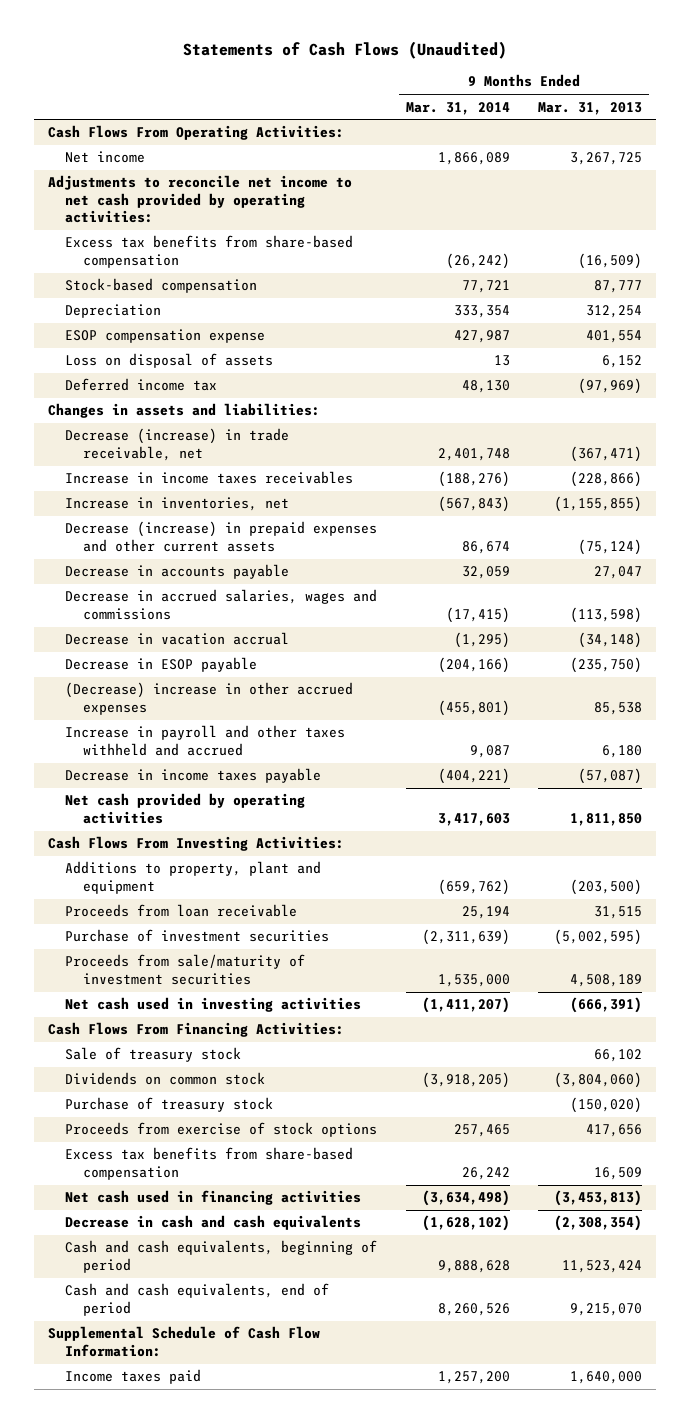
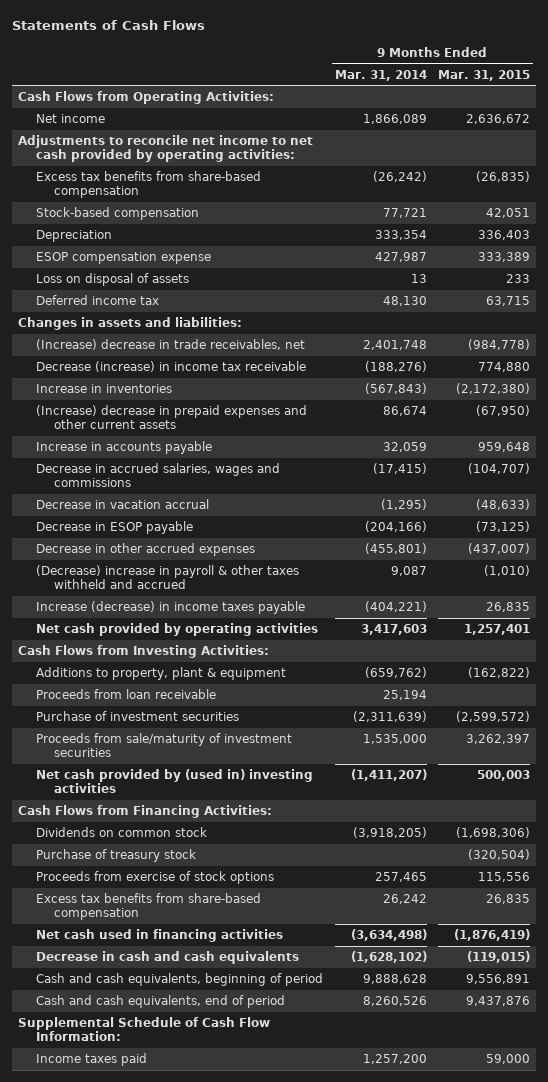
- Statements of Cash Flows (Unaudited)
+ Statements of Cash Flows
- | 9 Months Ended Mar. 31, 2014 | 9 Months Ended Mar. 31, 2013
+ | 9 Months Ended Mar. 31, 2014 | 9 Months Ended Mar. 31, 2015
- Cash Flows From Operating Activities:
+ Cash Flows from Operating Activities:
- Decrease (increase) in trade receivable, net | 2,401,748 | (367,471)
- Increase in income taxes receivables | (188,276) | (228,866)
- Increase in inventories, net | (567,843) | (1,155,855)
- Decrease (increase) in prepaid expenses and other current assets | 86,674 | (75,124)
- Decrease in accounts payable | 32,059 | 27,047
+ (Increase) decrease in trade receivables, net | 2,401,748 | (984,778)
+ Decrease (increase) in income tax receivable | (188,276) | 774,880
+ Increase in inventories | (567,843) | (2,172,380)
+ (Increase) decrease in prepaid expenses and other current assets | 86,674 | (67,950)
+ Increase in accounts payable | 32,059 | 959,648
- (Decrease) increase in other accrued expenses | (455,801) | 85,538
- Increase in payroll and other taxes withheld and accrued | 9,087 | 6,180
- Decrease in income taxes payable | (404,221) | (57,087)
+ Decrease in other accrued expenses | (455,801) | (437,007)
+ (Decrease) increase in payroll & other taxes withheld and accrued | 9,087 | (1,010)
+ Increase (decrease) in income taxes payable | (404,221) | 26,835
- Cash Flows From Investing Activities:
- Additions to property, plant and equipment | (659,762) | (203,500)
+ Cash Flows from Investing Activities:
+ Additions to property, plant & equipment | (659,762) | (162,822)
- Net cash used in investing activities | (1,411,207) | (666,391)
- Cash Flows From Financing Activities:
- Sale of treasury stock | | 66,102
+ Net cash provided by (used in) investing activities | (1,411,207) | 500,003
+ Cash Flows from Financing Activities:

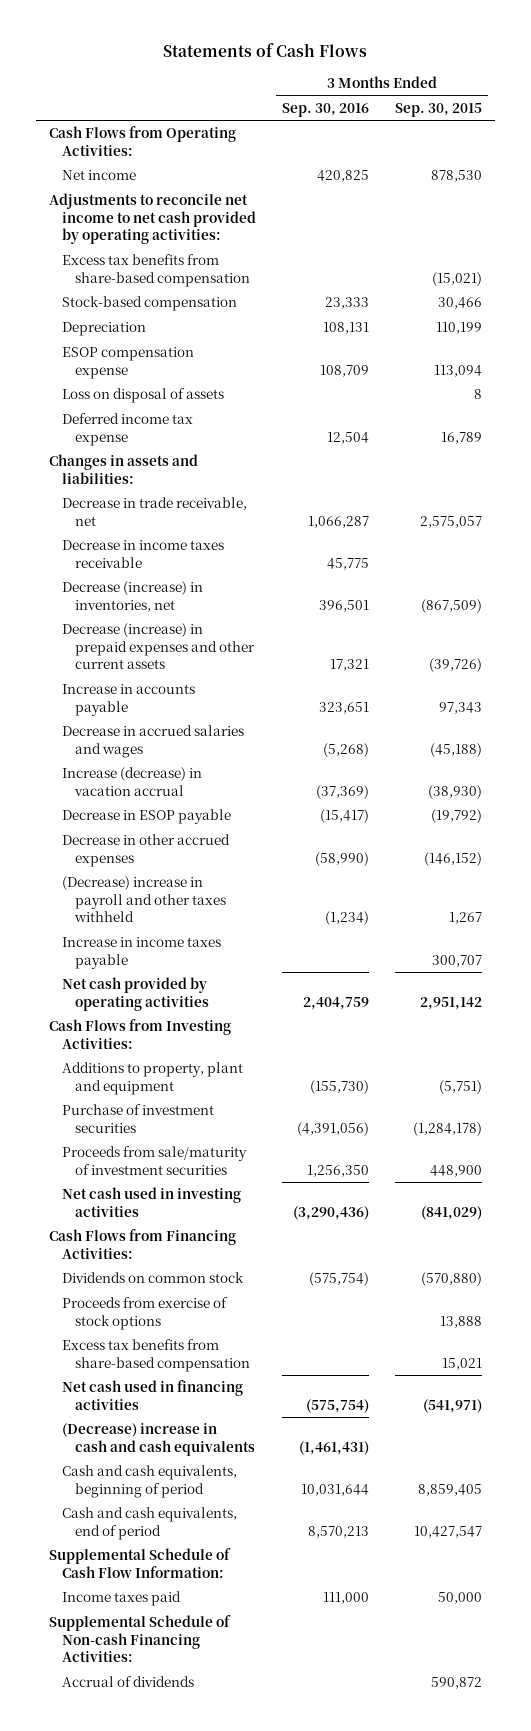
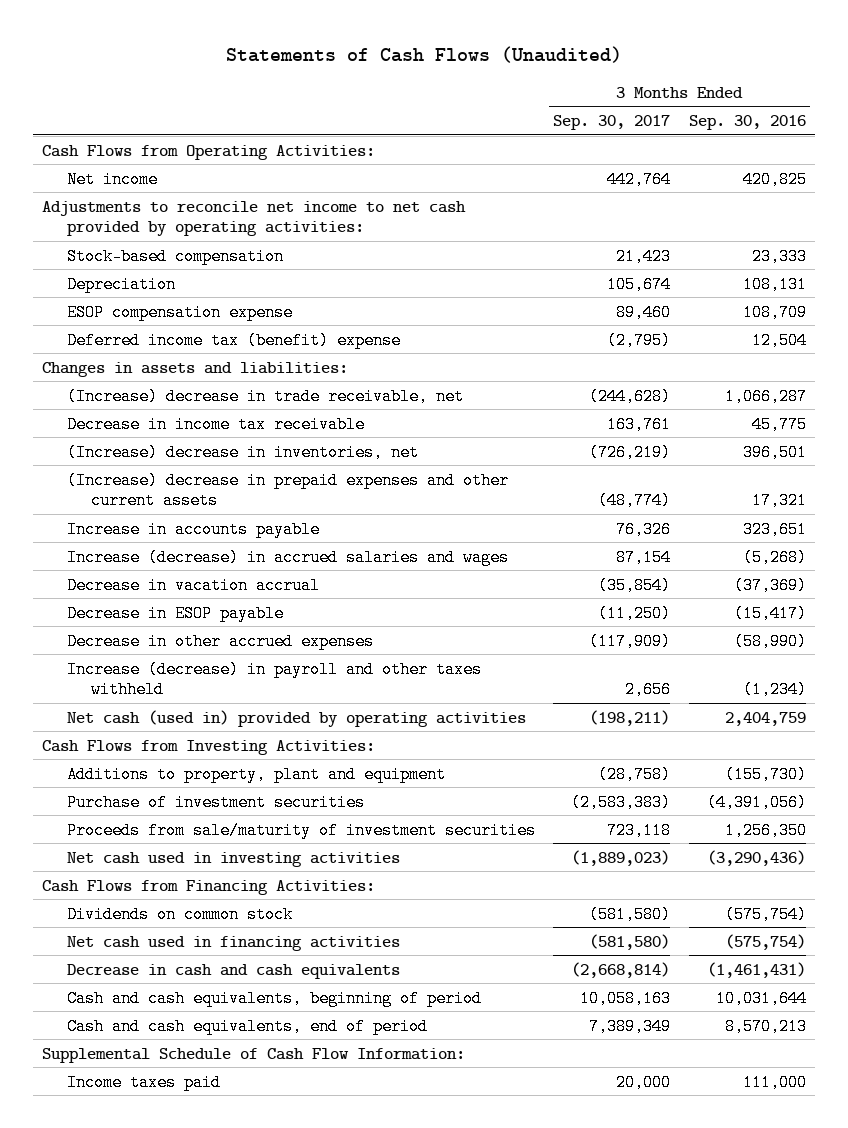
- Statements of Cash Flows
+ Statements of Cash Flows (Unaudited)
- | 3 Months Ended Sep. 30, 2016 | 3 Months Ended Sep. 30, 2015
+ | 3 Months Ended Sep. 30, 2017 | 3 Months Ended Sep. 30, 2016
- Excess tax benefits from share-based compensation | | (15,021)
- Loss on disposal of assets | | 8
- Deferred income tax expense | 12,504 | 16,789
+ Deferred income tax (benefit) expense | (2,795) | 12,504
- Decrease in trade receivable, net | 1,066,287 | 2,575,057
- Decrease in income taxes receivable | 45,775 |
- Decrease (increase) in inventories, net | 396,501 | (867,509)
- Decrease (increase) in prepaid expenses and other current assets | 17,321 | (39,726)
+ (Increase) decrease in trade receivable, net | (244,628) | 1,066,287
+ Decrease in income tax receivable | 163,761 | 45,775
+ (Increase) decrease in inventories, net | (726,219) | 396,501
+ (Increase) decrease in prepaid expenses and other current assets | (48,774) | 17,321
- Decrease in accrued salaries and wages | (5,268) | (45,188)
- Increase (decrease) in vacation accrual | (37,369) | (38,930)
+ Increase (decrease) in accrued salaries and wages | 87,154 | (5,268)
+ Decrease in vacation accrual | (35,854) | (37,369)
- (Decrease) increase in payroll and other taxes withheld | (1,234) | 1,267
- Increase in income taxes payable | | 300,707
- Net cash provided by operating activities | 2,404,759 | 2,951,142
+ Increase (decrease) in payroll and other taxes withheld | 2,656 | (1,234)
+ Net cash (used in) provided by operating activities | (198,211) | 2,404,759
- Proceeds from exercise of stock options | | 13,888
- Excess tax benefits from share-based compensation | | 15,021
- (Decrease) increase in cash and cash equivalents | (1,461,431) |
+ Decrease in cash and cash equivalents | (2,668,814) | (1,461,431)
- Supplemental Schedule of Non-cash Financing Activities:
- Accrual of dividends | | 590,872

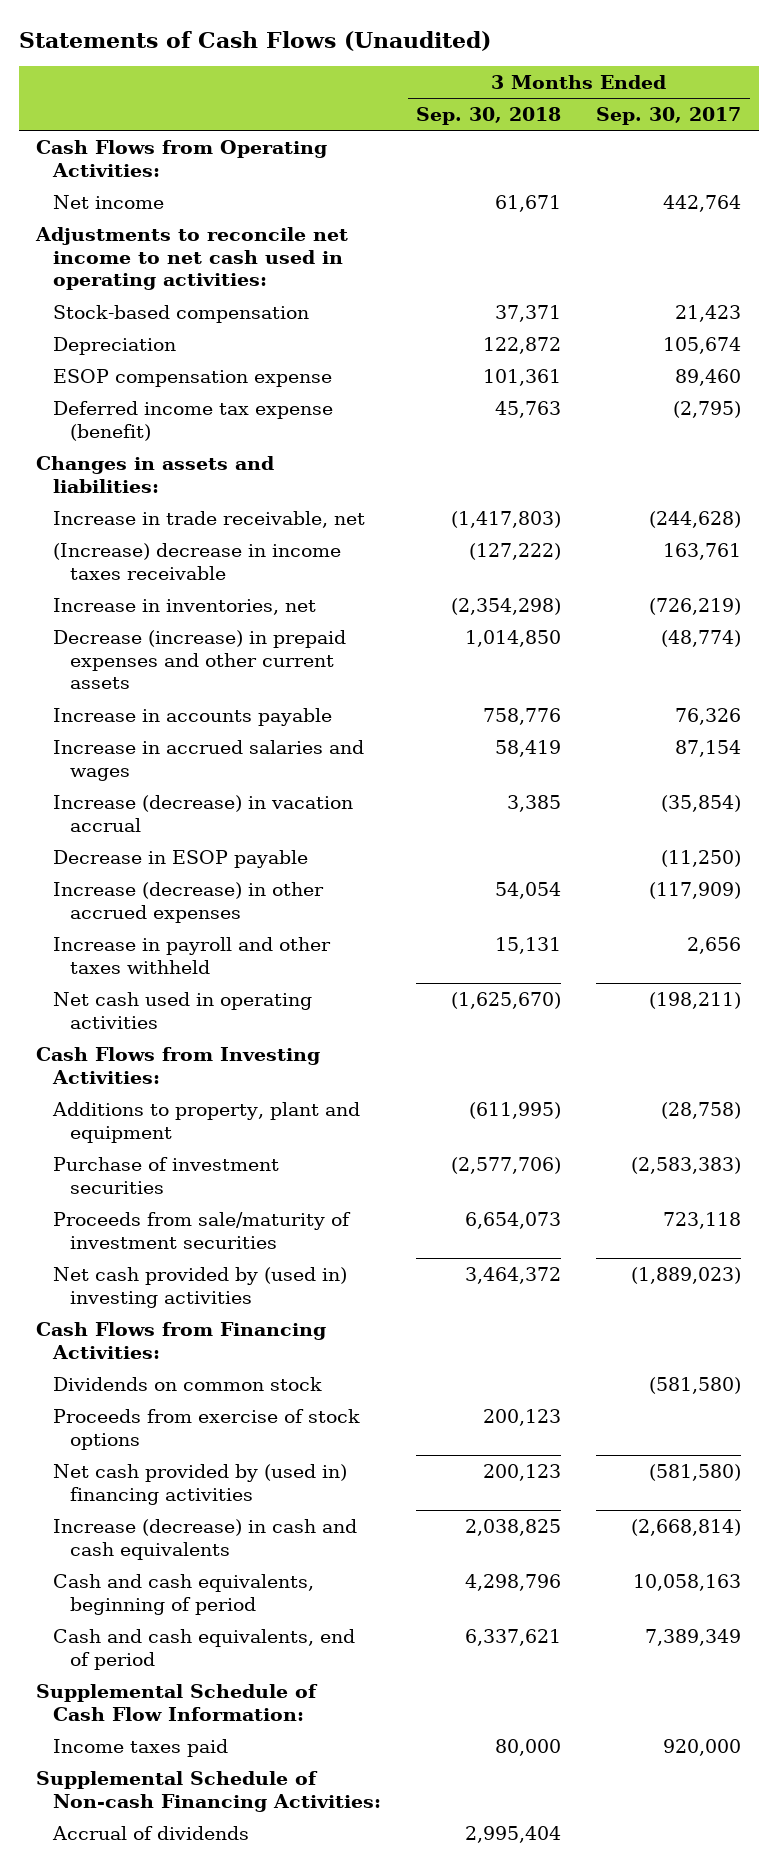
- | 3 Months Ended Sep. 30, 2017 | 3 Months Ended Sep. 30, 2016
+ | 3 Months Ended Sep. 30, 2018 | 3 Months Ended Sep. 30, 2017
- Adjustments to reconcile net income to net cash provided by operating activities:
+ Adjustments to reconcile net income to net cash used in operating activities:
- Deferred income tax (benefit) expense | (2,795) | 12,504
+ Deferred income tax expense (benefit) | 45,763 | (2,795)
- (Increase) decrease in trade receivable, net | (244,628) | 1,066,287
- Decrease in income tax receivable | 163,761 | 45,775
- (Increase) decrease in inventories, net | (726,219) | 396,501
- (Increase) decrease in prepaid expenses and other current assets | (48,774) | 17,321
+ Increase in trade receivable, net | (1,417,803) | (244,628)
+ (Increase) decrease in income taxes receivable | (127,222) | 163,761
+ Increase in inventories, net | (2,354,298) | (726,219)
+ Decrease (increase) in prepaid expenses and other current assets | 1,014,850 | (48,774)
- Increase (decrease) in accrued salaries and wages | 87,154 | (5,268)
- Decrease in vacation accrual | (35,854) | (37,369)
+ Increase in accrued salaries and wages | 58,419 | 87,154
+ Increase (decrease) in vacation accrual | 3,385 | (35,854)
- Decrease in other accrued expenses | (117,909) | (58,990)
- Increase (decrease) in payroll and other taxes withheld | 2,656 | (1,234)
- Net cash (used in) provided by operating activities | (198,211) | 2,404,759
+ Increase (decrease) in other accrued expenses | 54,054 | (117,909)
+ Increase in payroll and other taxes withheld | 15,131 | 2,656
+ Net cash used in operating activities | (1,625,670) | (198,211)
- Net cash used in investing activities | (1,889,023) | (3,290,436)
+ Net cash provided by (used in) investing activities | 3,464,372 | (1,889,023)
- Net cash used in financing activities | (581,580) | (575,754)
- Decrease in cash and cash equivalents | (2,668,814) | (1,461,431)
+ Proceeds from exercise of stock options | 200,123 |
+ Net cash provided by (used in) financing activities | 200,123 | (581,580)
+ Increase (decrease) in cash and cash equivalents | 2,038,825 | (2,668,814)
- Income taxes paid | 20,000 | 111,000
+ Income taxes paid | 80,000 | 920,000
+ Supplemental Schedule of Non-cash Financing Activities:
+ Accrual of dividends | 2,995,404 |

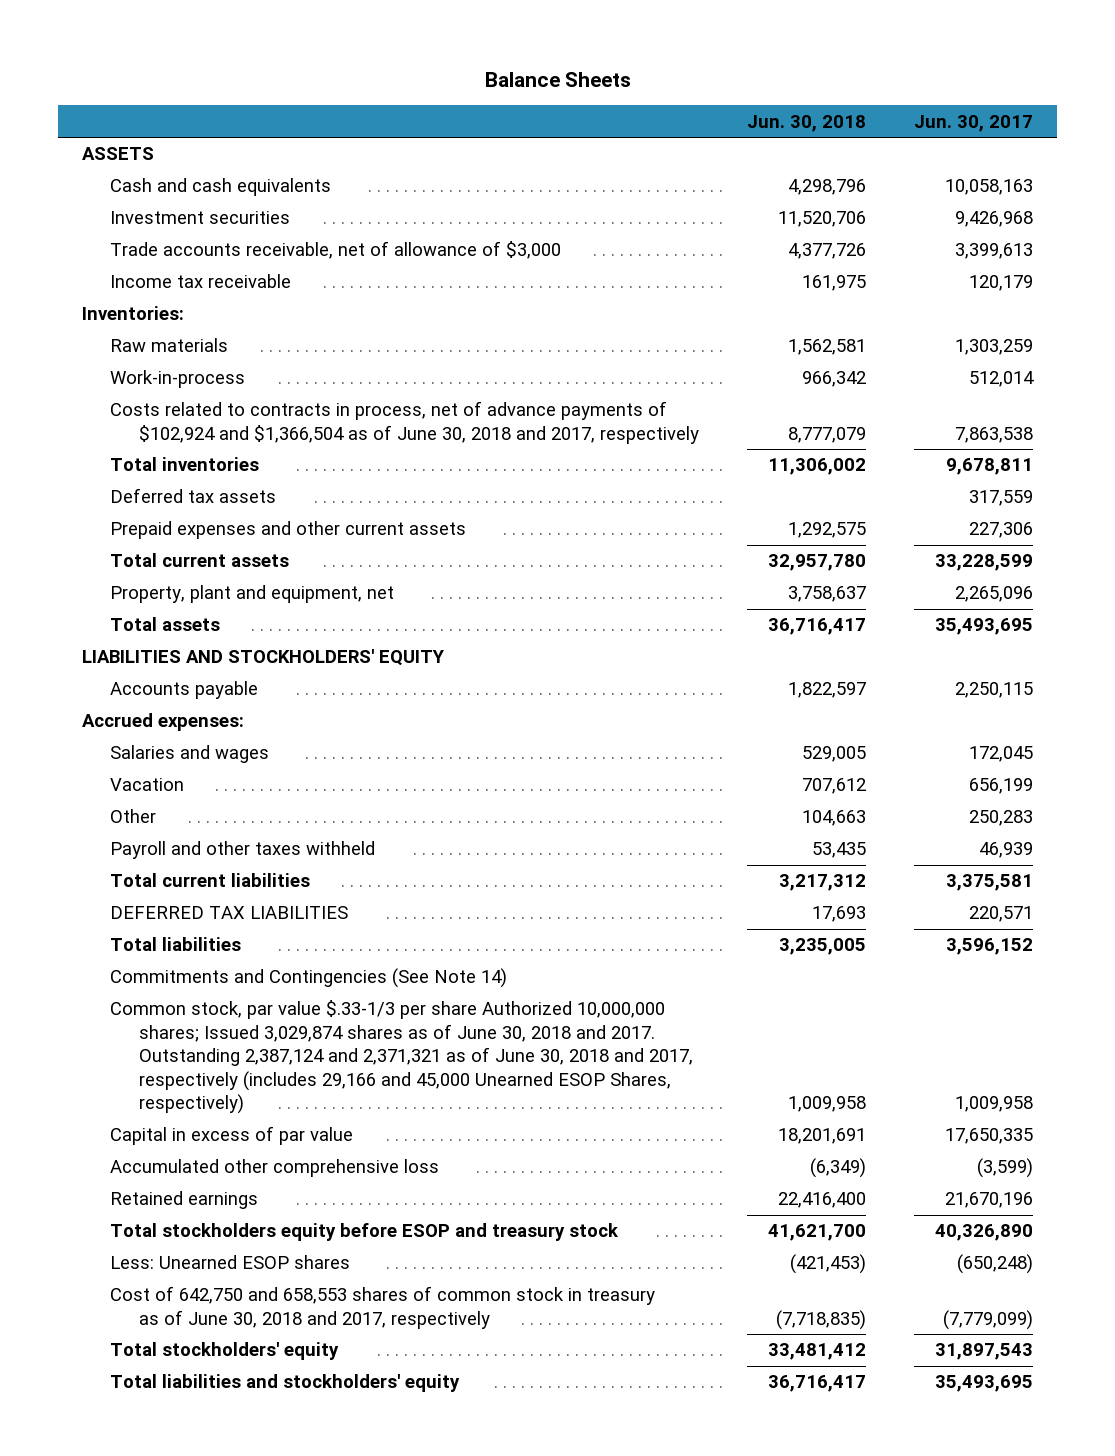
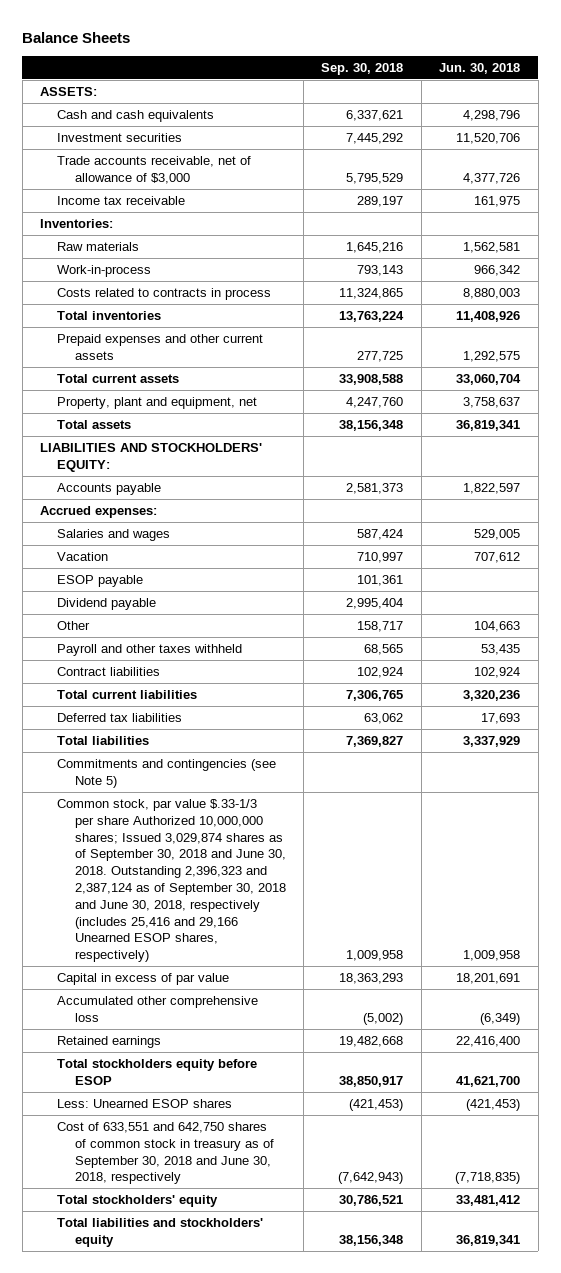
- | Jun. 30, 2018 | Jun. 30, 2017
+ | Sep. 30, 2018 | Jun. 30, 2018
- ASSETS
+ ASSETS:
- Costs related to contracts in process, net of advance payments of $102,924 and $1,366,504 as of June 30, 2018 and 2017, respectively | 8,777,079 | 7,863,538
- Total inventories | 11,306,002 | 9,678,811
- Deferred tax assets | | 317,559
+ Costs related to contracts in process | 11,324,865 | 8,880,003
+ Total inventories | 13,763,224 | 11,408,926
- Total current assets | 32,957,780 | 33,228,599
+ Total current assets | 33,908,588 | 33,060,704
- Total assets | 36,716,417 | 35,493,695
- LIABILITIES AND STOCKHOLDERS' EQUITY
+ Total assets | 38,156,348 | 36,819,341
+ LIABILITIES AND STOCKHOLDERS' EQUITY:
+ ESOP payable | 101,361 |
+ Dividend payable | 2,995,404 |
- Total current liabilities | 3,217,312 | 3,375,581
- DEFERRED TAX LIABILITIES | 17,693 | 220,571
- Total liabilities | 3,235,005 | 3,596,152
- Commitments and Contingencies (See Note 14)
- Common stock, par value $.33-1/3 per share Authorized 10,000,000 shares; Issued 3,029,874 shares as of June 30, 2018 and 2017. Outstanding 2,387,124 and 2,371,321 as of June 30, 2018 and 2017, respectively (includes 29,166 and 45,000 Unearned ESOP Shares, respectively) | 1,009,958 | 1,009,958
+ Contract liabilities | 102,924 | 102,924
+ Total current liabilities | 7,306,765 | 3,320,236
+ Deferred tax liabilities | 63,062 | 17,693
+ Total liabilities | 7,369,827 | 3,337,929
+ Commitments and contingencies (see Note 5)
+ Common stock, par value $.33-1/3 per share Authorized 10,000,000 shares; Issued 3,029,874 shares as of September 30, 2018 and June 30, 2018. Outstanding 2,396,323 and 2,387,124 as of September 30, 2018 and June 30, 2018, respectively (includes 25,416 and 29,166 Unearned ESOP shares, respectively) | 1,009,958 | 1,009,958
- Total stockholders equity before ESOP and treasury stock | 41,621,700 | 40,326,890
+ Total stockholders equity before ESOP | 38,850,917 | 41,621,700
- Cost of 642,750 and 658,553 shares of common stock in treasury as of June 30, 2018 and 2017, respectively | (7,718,835) | (7,779,099)
+ Cost of 633,551 and 642,750 shares of common stock in treasury as of September 30, 2018 and June 30, 2018, respectively | (7,642,943) | (7,718,835)
- Total liabilities and stockholders' equity | 36,716,417 | 35,493,695
+ Total liabilities and stockholders' equity | 38,156,348 | 36,819,341

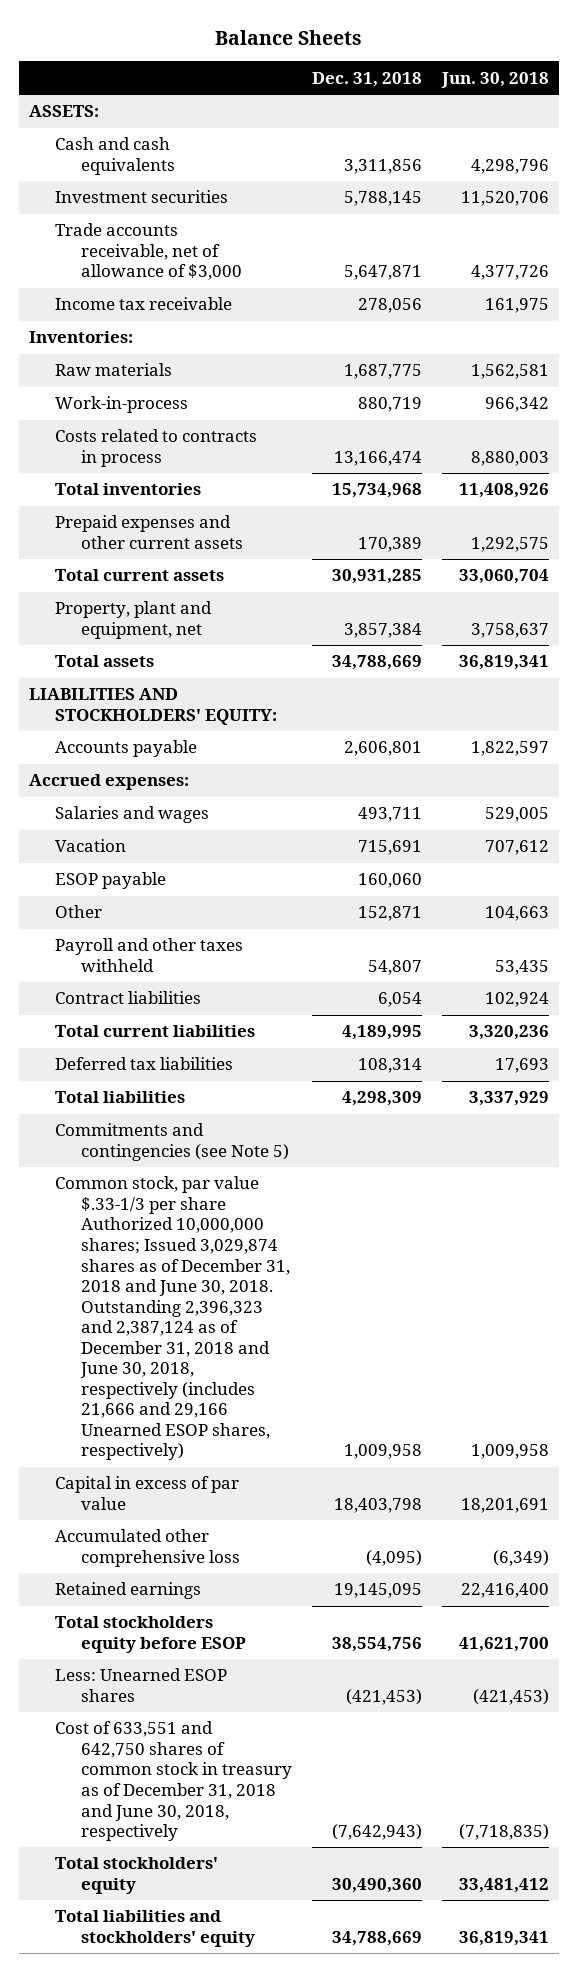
- | Sep. 30, 2018 | Jun. 30, 2018
+ | Dec. 31, 2018 | Jun. 30, 2018
- Dividend payable | 2,995,404 |
- Common stock, par value $.33-1/3 per share Authorized 10,000,000 shares; Issued 3,029,874 shares as of September 30, 2018 and June 30, 2018. Outstanding 2,396,323 and 2,387,124 as of September 30, 2018 and June 30, 2018, respectively (includes 25,416 and 29,166 Unearned ESOP shares, respectively) | 1,009,958 | 1,009,958
+ Common stock, par value $.33-1/3 per share Authorized 10,000,000 shares; Issued 3,029,874 shares as of December 31, 2018 and June 30, 2018. Outstanding 2,396,323 and 2,387,124 as of December 31, 2018 and June 30, 2018, respectively (includes 21,666 and 29,166 Unearned ESOP shares, respectively) | 1,009,958 | 1,009,958
- Cost of 633,551 and 642,750 shares of common stock in treasury as of September 30, 2018 and June 30, 2018, respectively | (7,642,943) | (7,718,835)
+ Cost of 633,551 and 642,750 shares of common stock in treasury as of December 31, 2018 and June 30, 2018, respectively | (7,642,943) | (7,718,835)

